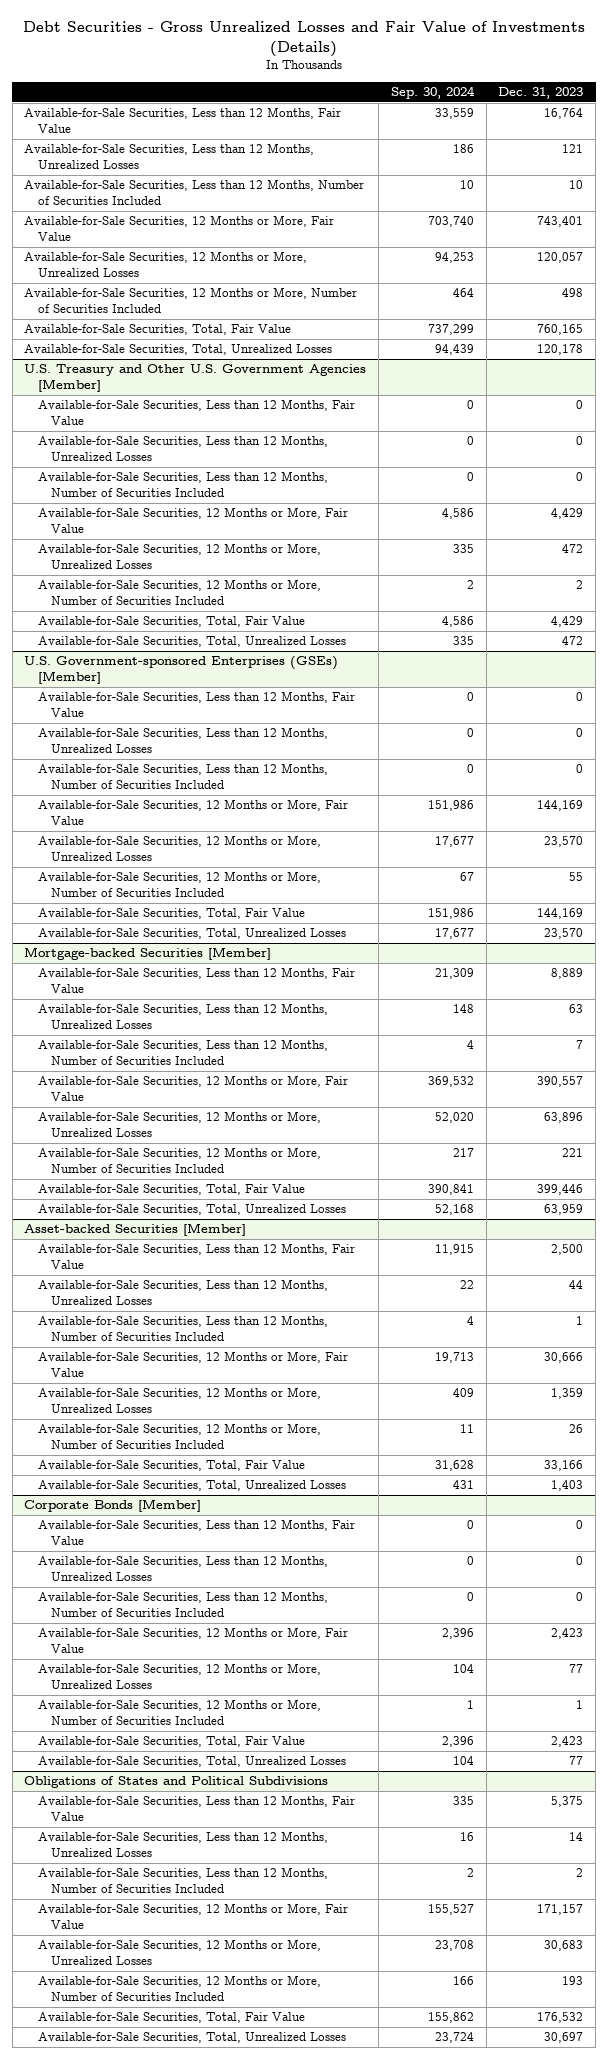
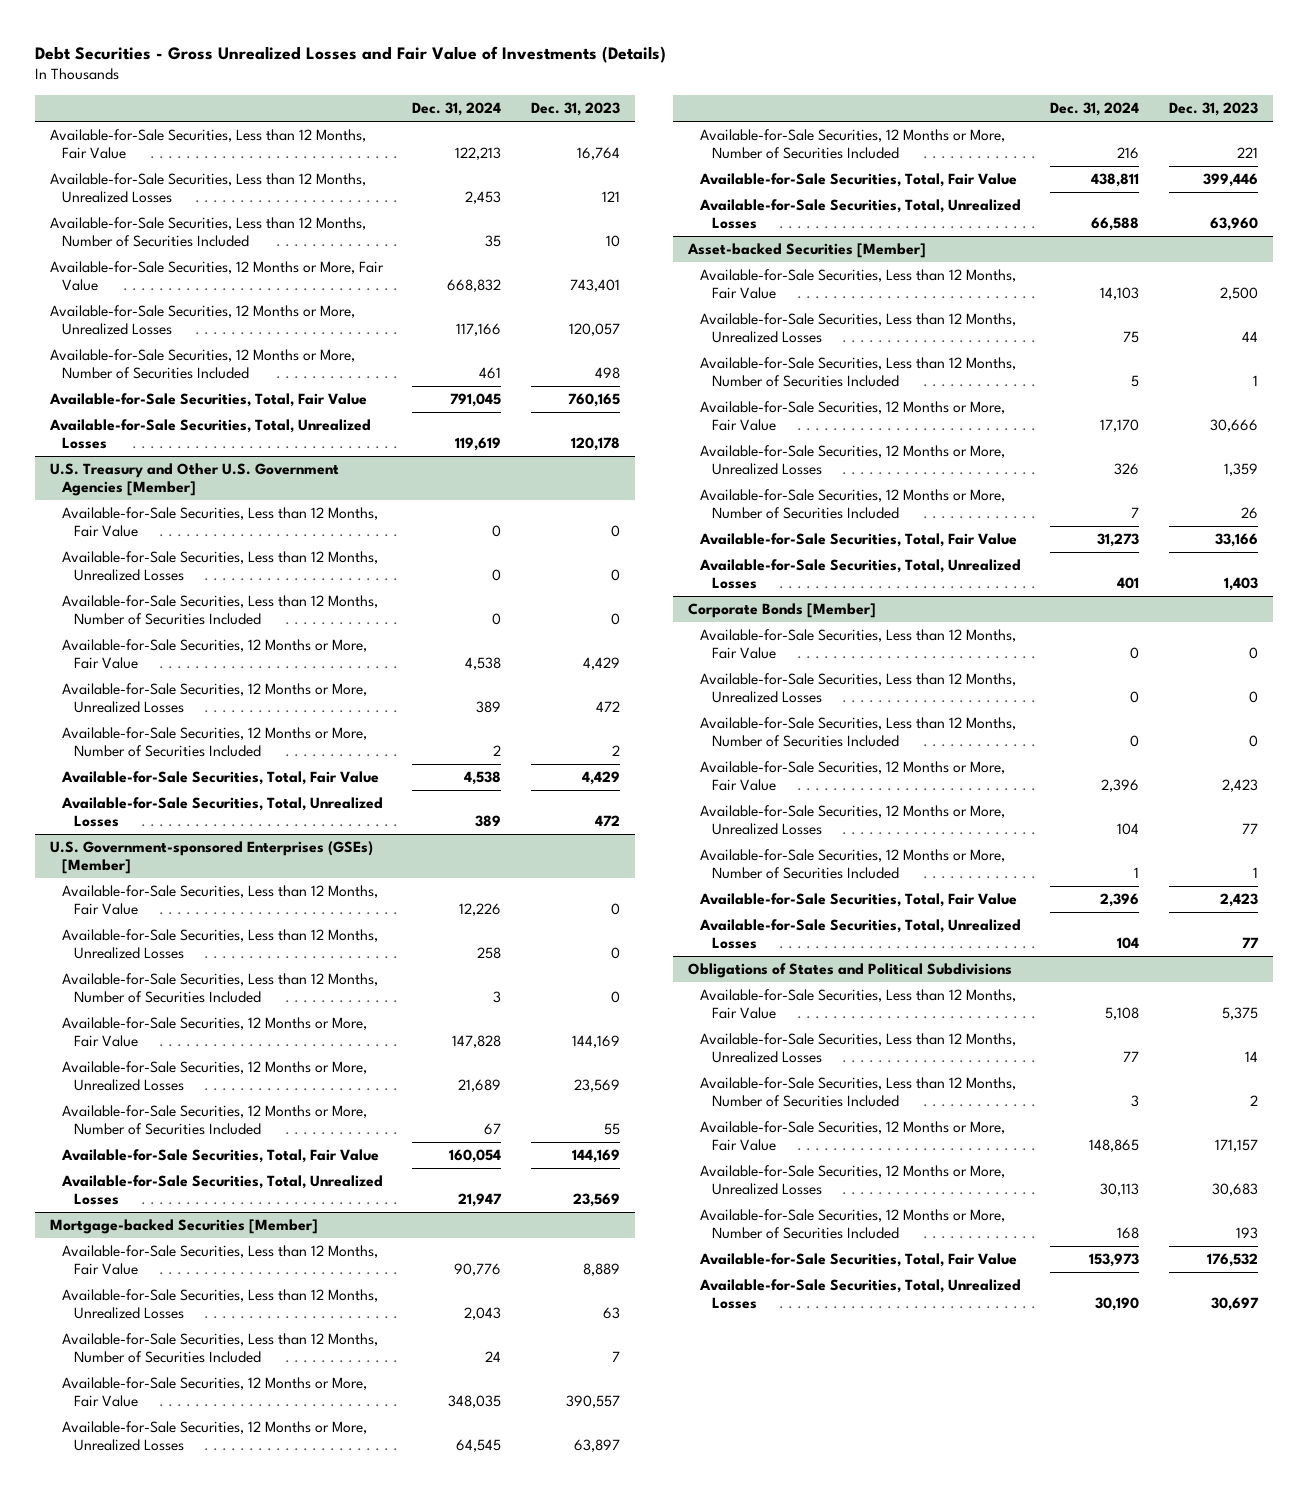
- | Sep. 30, 2024 | Dec. 31, 2023
+ | Dec. 31, 2024 | Dec. 31, 2023
@ U.S. Government-sponsored Enterprises (GSEs) [Member]
- Available-for-Sale Securities, 12 Months or More, Unrealized Losses | 17,677 | 23,570
+ Available-for-Sale Securities, 12 Months or More, Unrealized Losses | 21,689 | 23,569
- Available-for-Sale Securities, Total, Unrealized Losses | 17,677 | 23,570
+ Available-for-Sale Securities, Total, Unrealized Losses | 21,947 | 23,569
@ Mortgage-backed Securities [Member]
- Available-for-Sale Securities, 12 Months or More, Unrealized Losses | 52,020 | 63,896
+ Available-for-Sale Securities, 12 Months or More, Unrealized Losses | 64,545 | 63,897
- Available-for-Sale Securities, Total, Unrealized Losses | 52,168 | 63,959
+ Available-for-Sale Securities, Total, Unrealized Losses | 66,588 | 63,960

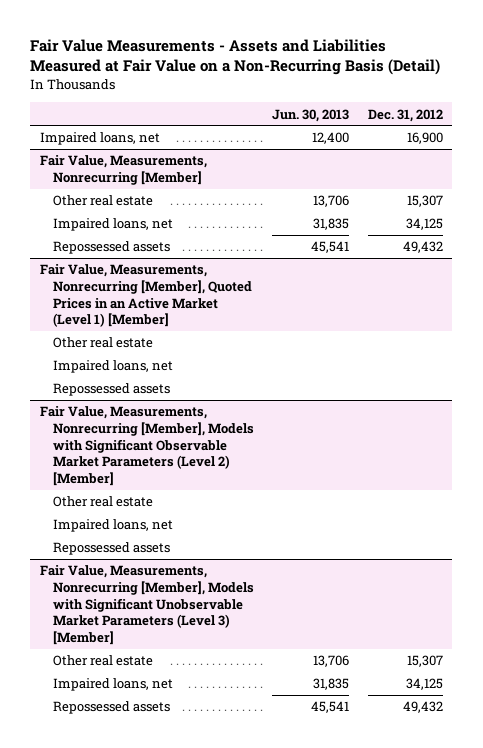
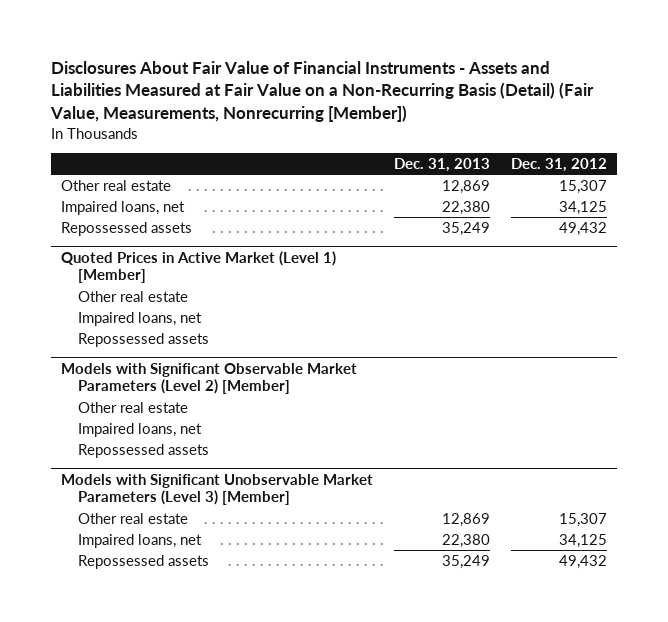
- Fair Value Measurements - Assets and Liabilities Measured at Fair Value on a Non-Recurring Basis (Detail)
+ Disclosures About Fair Value of Financial Instruments - Assets and Liabilities Measured at Fair Value on a Non-Recurring Basis (Detail) (Fair Value, Measurements, Nonrecurring [Member])
- | Jun. 30, 2013 | Dec. 31, 2012
+ | Dec. 31, 2013 | Dec. 31, 2012
- Impaired loans, net | 12,400 | 16,900
- Fair Value, Measurements, Nonrecurring [Member]
- Fair Value, Measurements, Nonrecurring [Member], Quoted Prices in an Active Market (Level 1) [Member]
+ Quoted Prices in Active Market (Level 1) [Member]
- Fair Value, Measurements, Nonrecurring [Member], Models with Significant Observable Market Parameters (Level 2) [Member]
+ Models with Significant Observable Market Parameters (Level 2) [Member]
- Fair Value, Measurements, Nonrecurring [Member], Models with Significant Unobservable Market Parameters (Level 3) [Member]
+ Models with Significant Unobservable Market Parameters (Level 3) [Member]

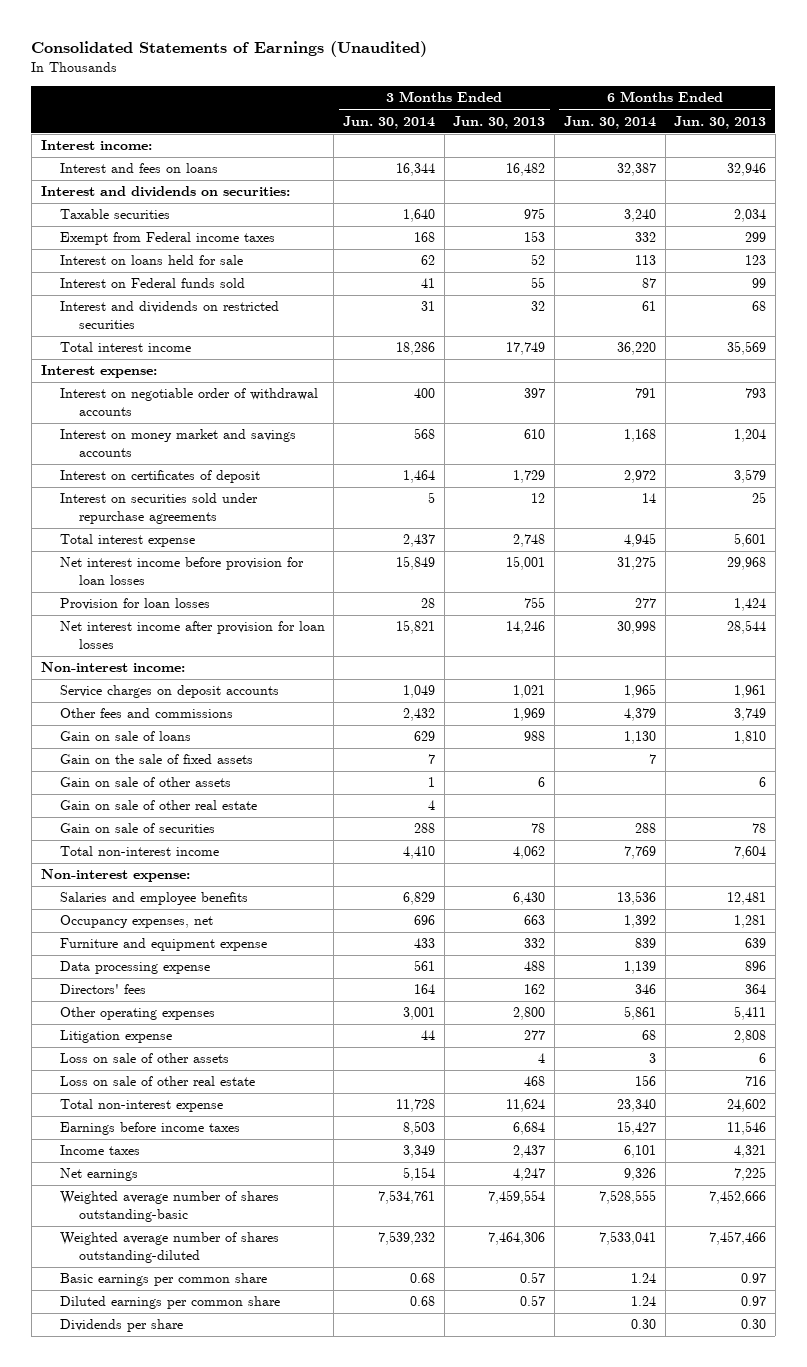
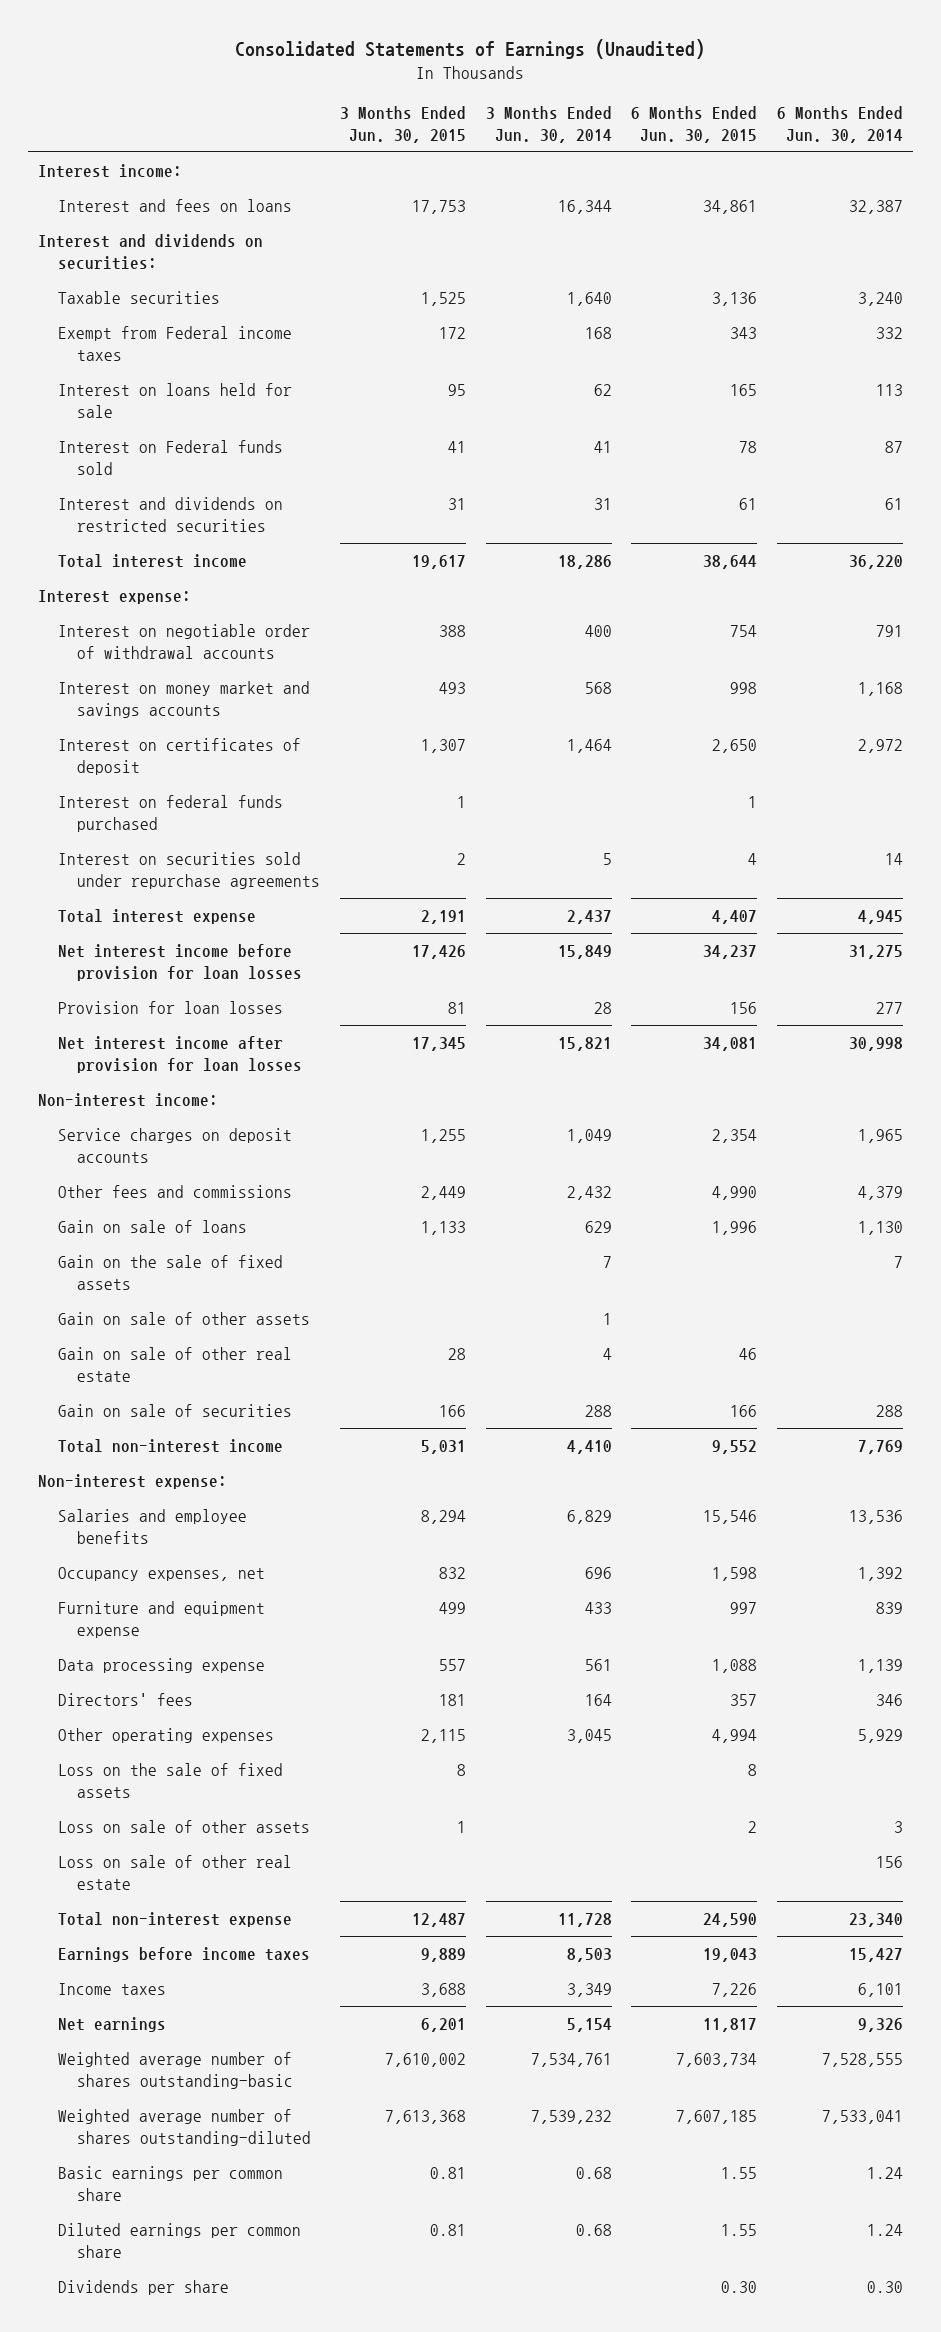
- | 3 Months Ended Jun. 30, 2014 | 3 Months Ended Jun. 30, 2013 | 6 Months Ended Jun. 30, 2014 | 6 Months Ended Jun. 30, 2013
+ | 3 Months Ended Jun. 30, 2015 | 3 Months Ended Jun. 30, 2014 | 6 Months Ended Jun. 30, 2015 | 6 Months Ended Jun. 30, 2014
+ Interest on federal funds purchased | 1 | | 1 |
- Other operating expenses | 3,001 | 2,800 | 5,861 | 5,411
- Litigation expense | 44 | 277 | 68 | 2,808
+ Other operating expenses | 2,115 | 3,045 | 4,994 | 5,929
+ Loss on the sale of fixed assets | 8 | | 8 |

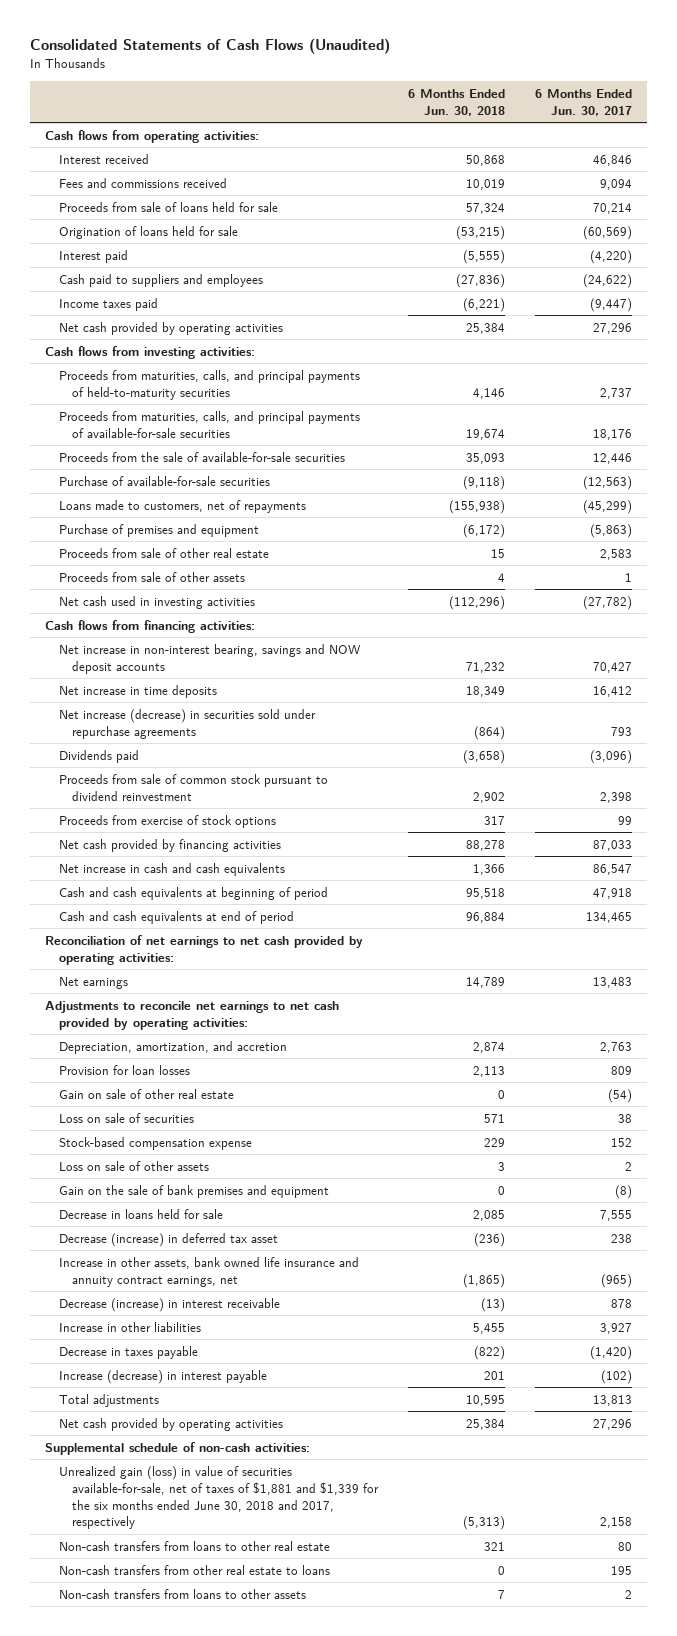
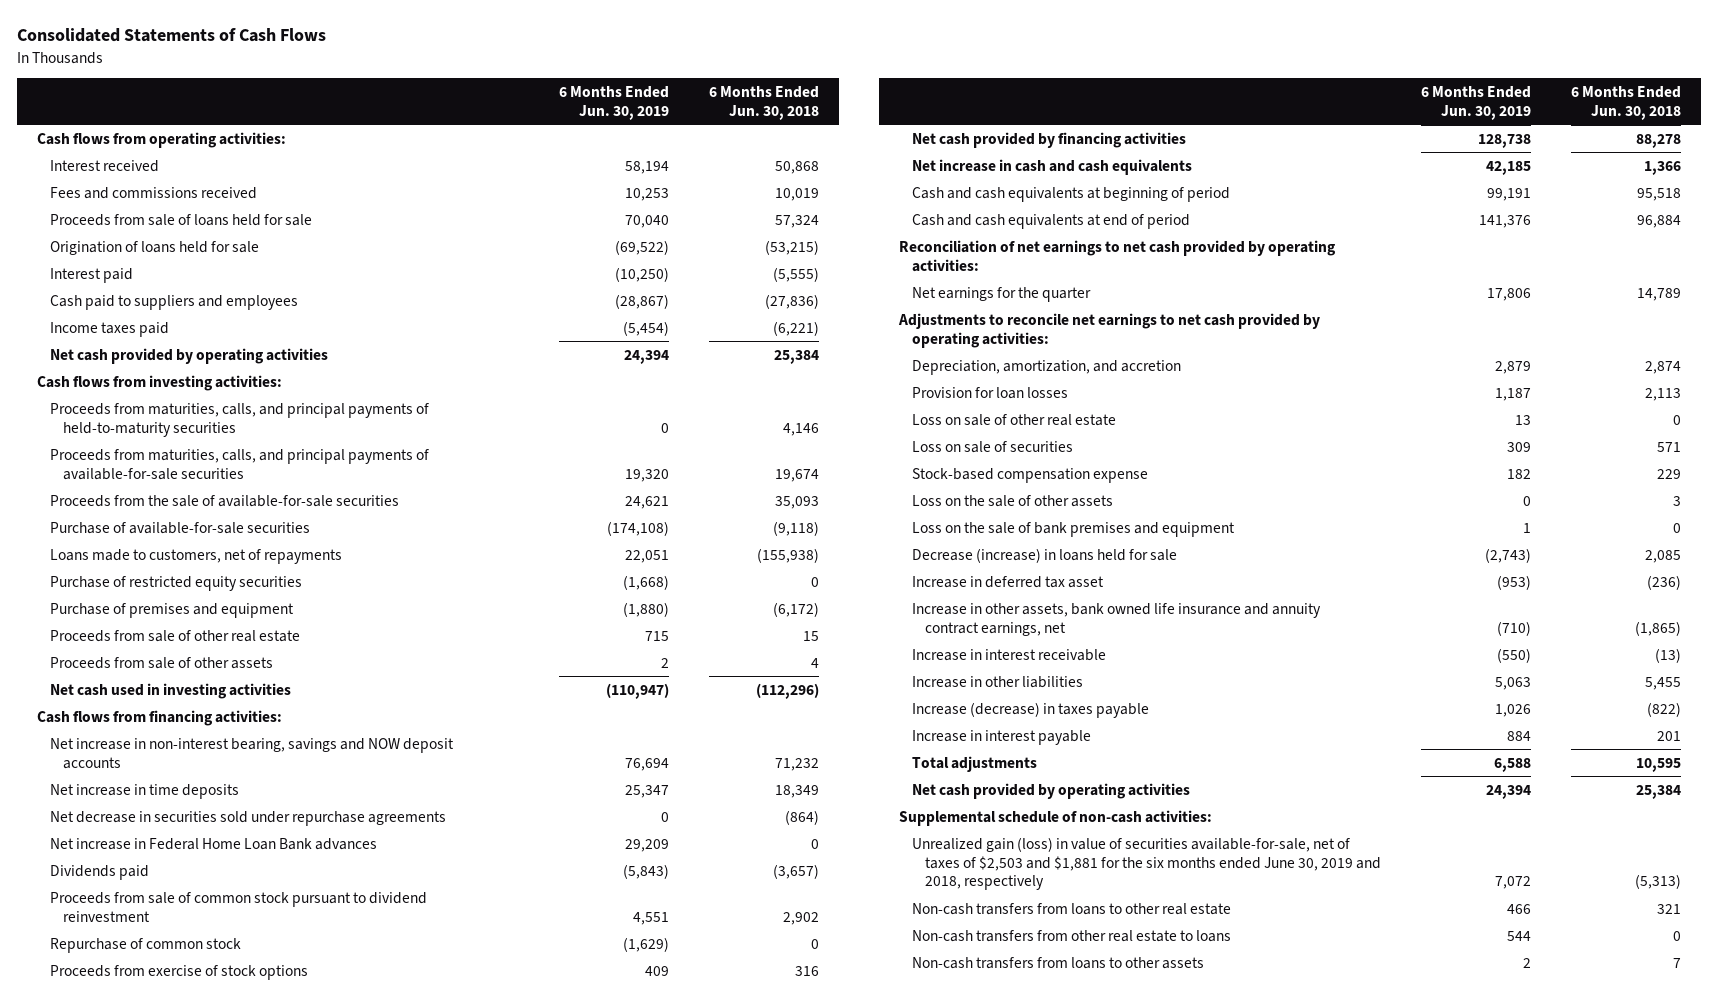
- Consolidated Statements of Cash Flows (Unaudited)
+ Consolidated Statements of Cash Flows
- | 6 Months Ended Jun. 30, 2018 | 6 Months Ended Jun. 30, 2017
+ | 6 Months Ended Jun. 30, 2019 | 6 Months Ended Jun. 30, 2018
+ Purchase of restricted equity securities | (1,668) | 0
- Net increase (decrease) in securities sold under repurchase agreements | (864) | 793
- Dividends paid | (3,658) | (3,096)
+ Net decrease in securities sold under repurchase agreements | 0 | (864)
+ Net increase in Federal Home Loan Bank advances | 29,209 | 0
+ Dividends paid | (5,843) | (3,657)
- Proceeds from exercise of stock options | 317 | 99
+ Repurchase of common stock | (1,629) | 0
+ Proceeds from exercise of stock options | 409 | 316
- Net earnings | 14,789 | 13,483
+ Net earnings for the quarter | 17,806 | 14,789
- Gain on sale of other real estate | 0 | (54)
+ Loss on sale of other real estate | 13 | 0
- Loss on sale of other assets | 3 | 2
- Gain on the sale of bank premises and equipment | 0 | (8)
- Decrease in loans held for sale | 2,085 | 7,555
- Decrease (increase) in deferred tax asset | (236) | 238
+ Loss on the sale of other assets | 0 | 3
+ Loss on the sale of bank premises and equipment | 1 | 0
+ Decrease (increase) in loans held for sale | (2,743) | 2,085
+ Increase in deferred tax asset | (953) | (236)
- Decrease (increase) in interest receivable | (13) | 878
+ Increase in interest receivable | (550) | (13)
- Decrease in taxes payable | (822) | (1,420)
- Increase (decrease) in interest payable | 201 | (102)
+ Increase (decrease) in taxes payable | 1,026 | (822)
+ Increase in interest payable | 884 | 201
- Unrealized gain (loss) in value of securities available-for-sale, net of taxes of $1,881 and $1,339 for the six months ended June 30, 2018 and 2017, respectively | (5,313) | 2,158
+ Unrealized gain (loss) in value of securities available-for-sale, net of taxes of $2,503 and $1,881 for the six months ended June 30, 2019 and 2018, respectively | 7,072 | (5,313)

